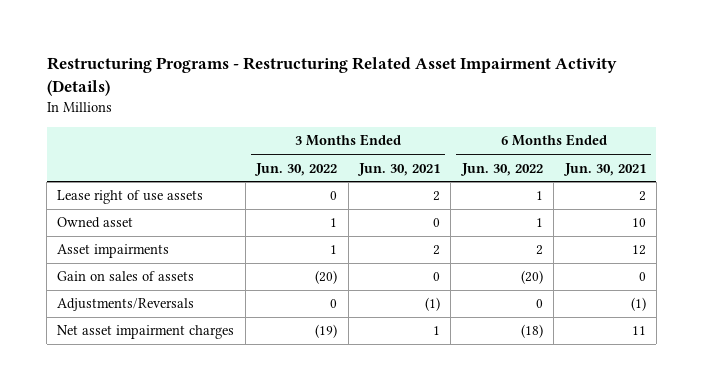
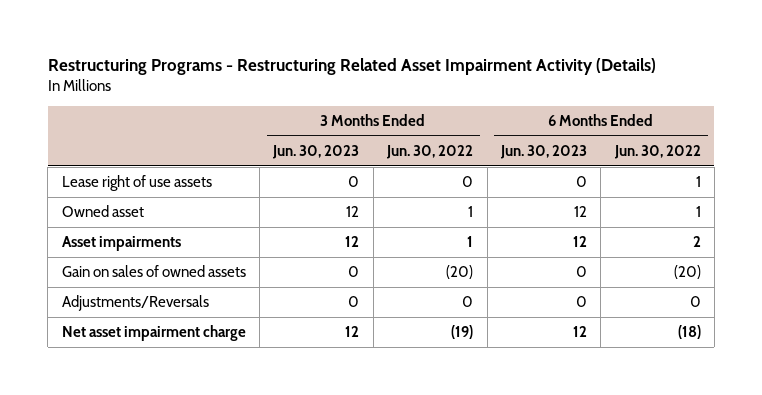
- | 3 Months Ended Jun. 30, 2022 | 3 Months Ended Jun. 30, 2021 | 6 Months Ended Jun. 30, 2022 | 6 Months Ended Jun. 30, 2021
+ | 3 Months Ended Jun. 30, 2023 | 3 Months Ended Jun. 30, 2022 | 6 Months Ended Jun. 30, 2023 | 6 Months Ended Jun. 30, 2022
- Gain on sales of assets | (20) | 0 | (20) | 0
+ Gain on sales of owned assets | 0 | (20) | 0 | (20)
- Net asset impairment charges | (19) | 1 | (18) | 11
+ Net asset impairment charge | 12 | (19) | 12 | (18)

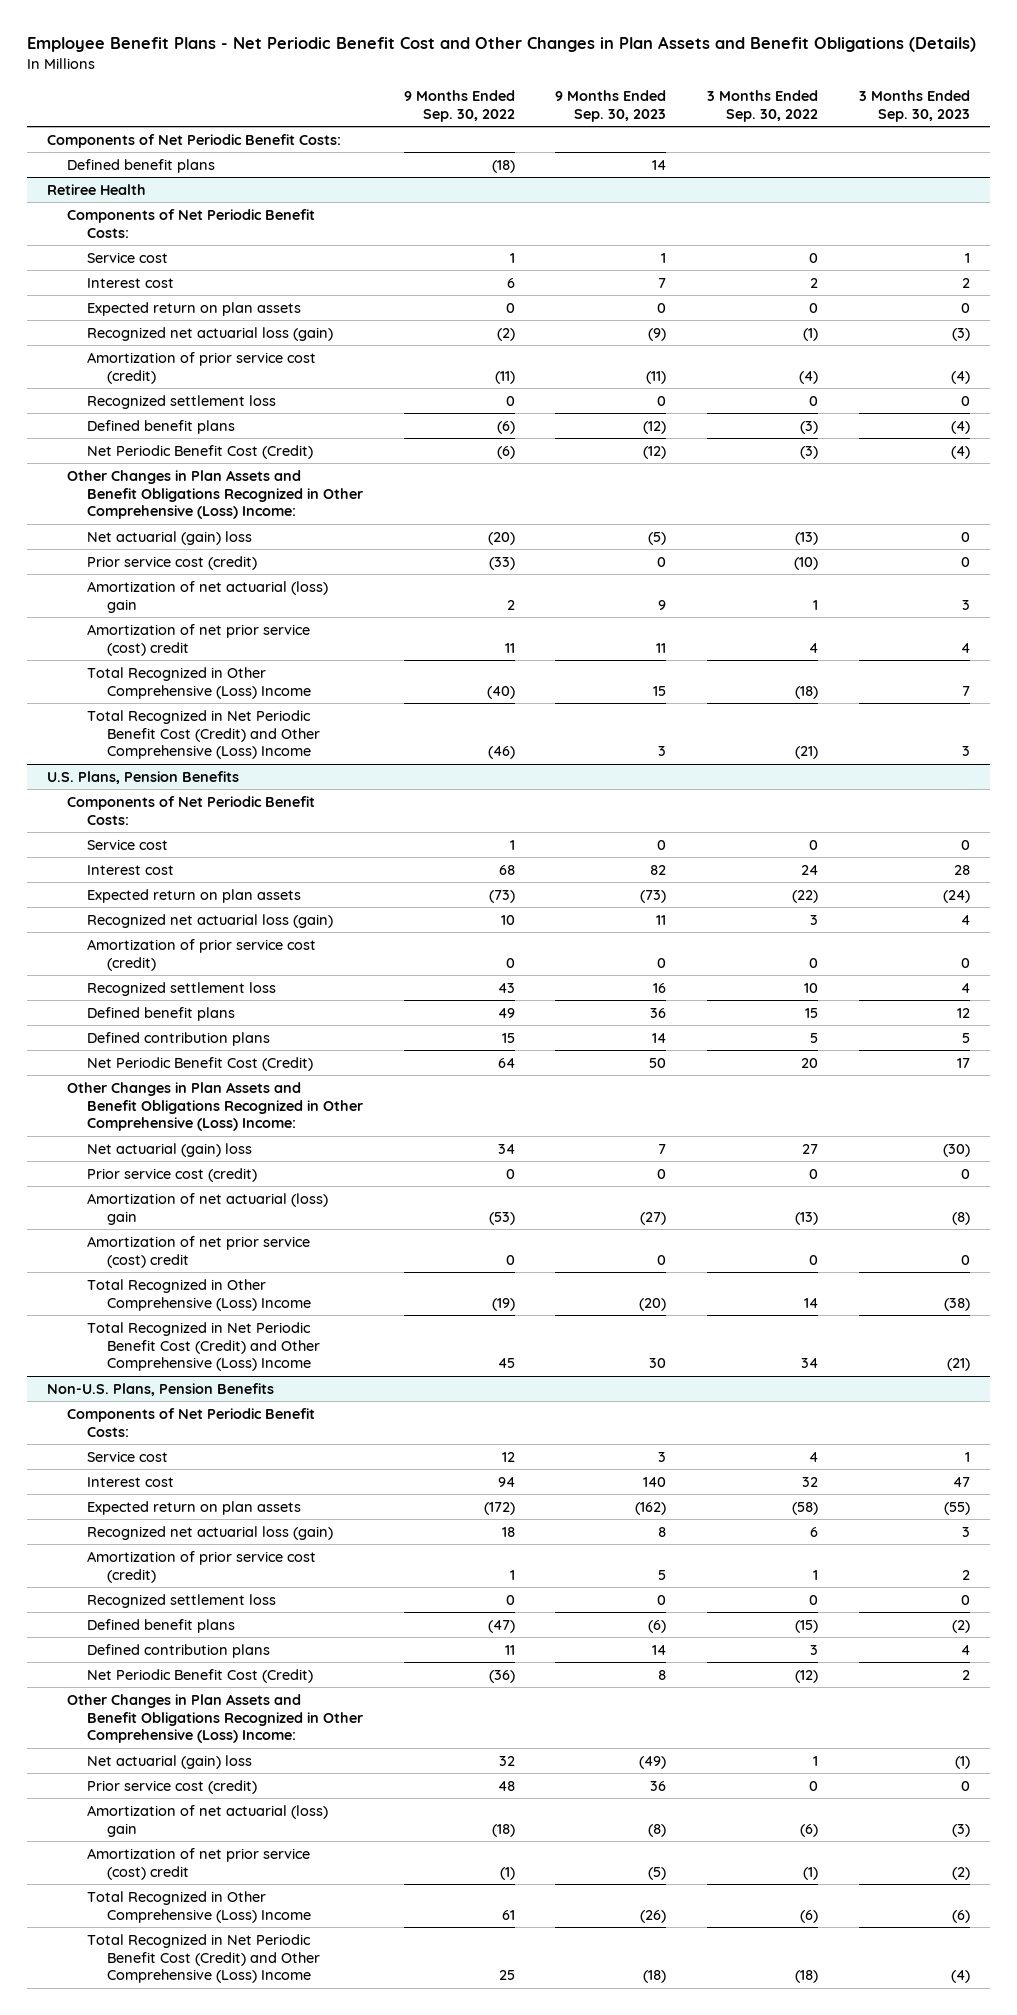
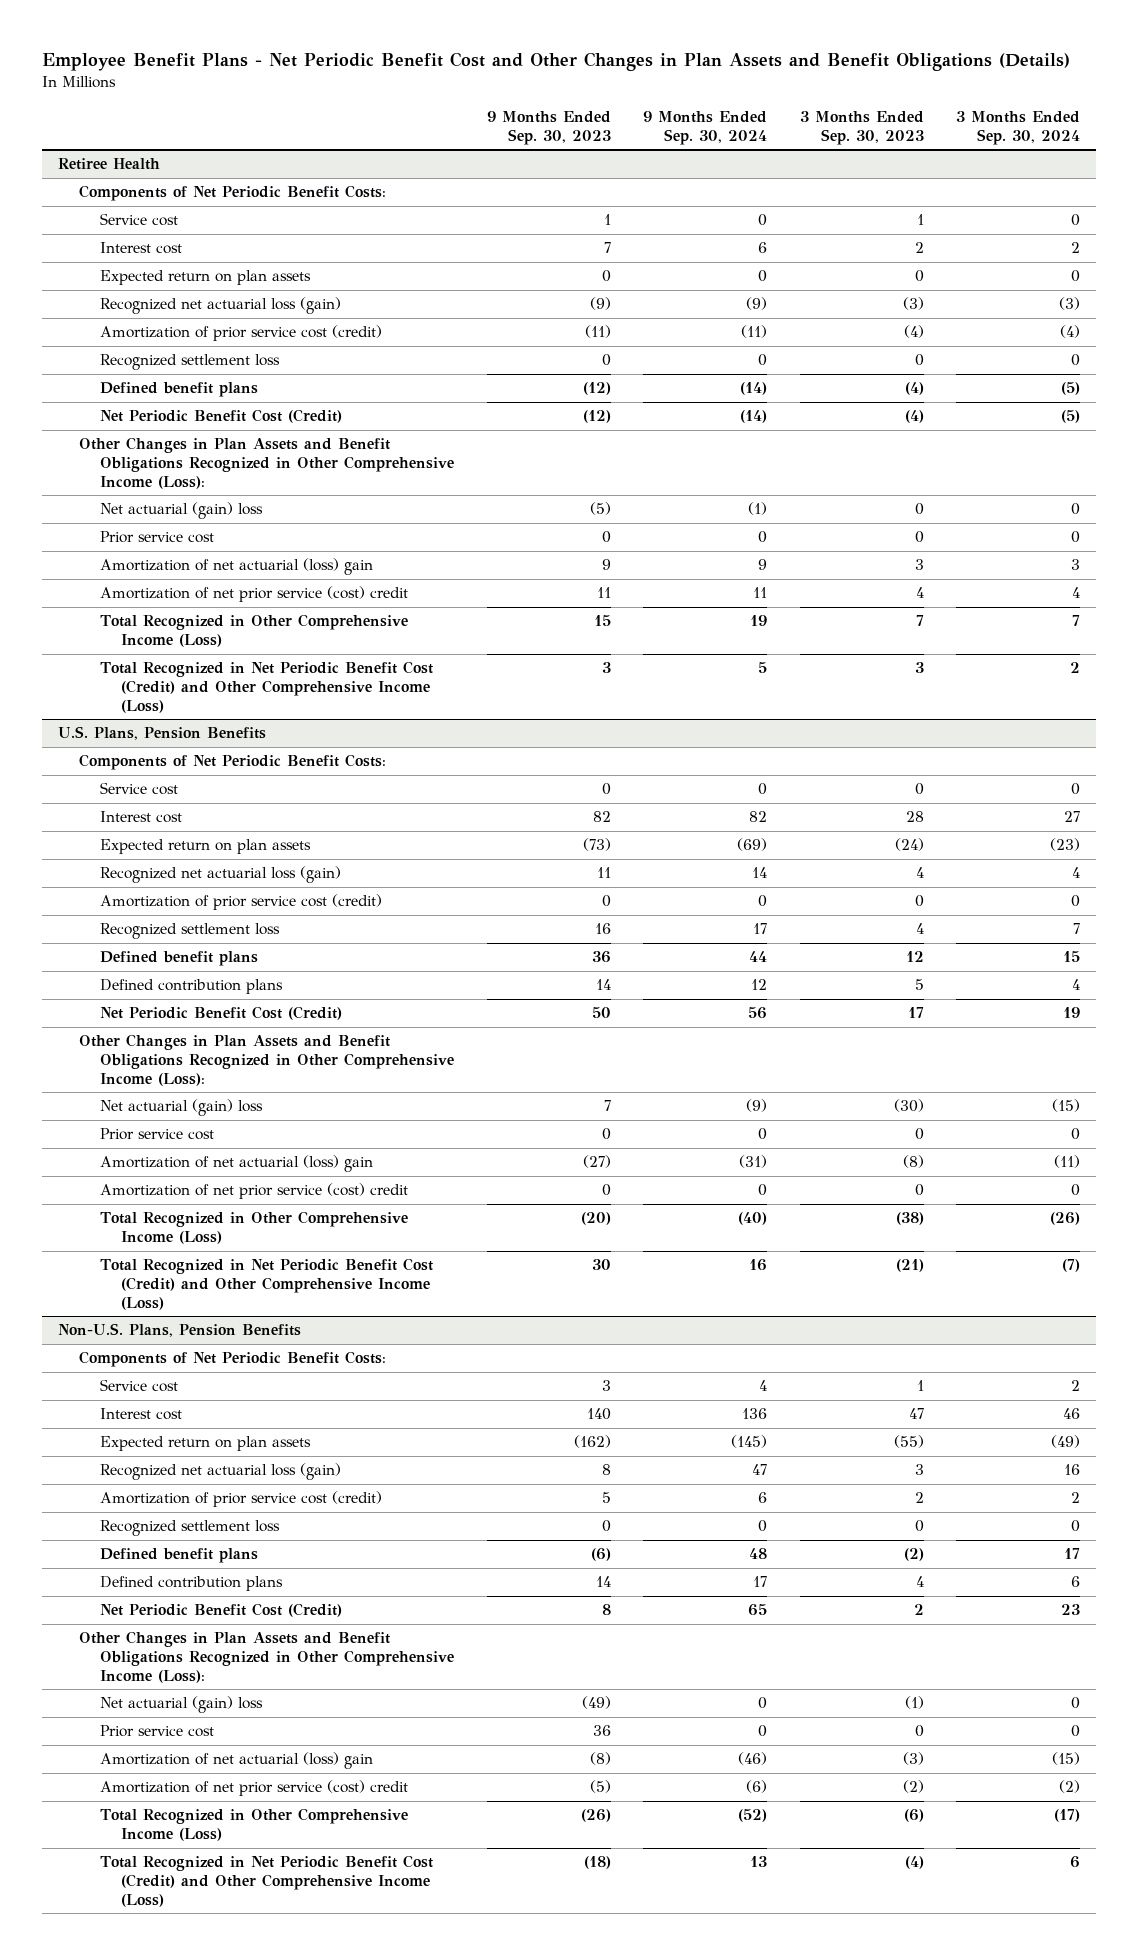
- | 9 Months Ended Sep. 30, 2022 | 9 Months Ended Sep. 30, 2023 | 3 Months Ended Sep. 30, 2022 | 3 Months Ended Sep. 30, 2023
+ | 9 Months Ended Sep. 30, 2023 | 9 Months Ended Sep. 30, 2024 | 3 Months Ended Sep. 30, 2023 | 3 Months Ended Sep. 30, 2024
- Components of Net Periodic Benefit Costs:
- Defined benefit plans | (18) | 14 | |
@ Retiree Health
- Other Changes in Plan Assets and Benefit Obligations Recognized in Other Comprehensive (Loss) Income:
+ Other Changes in Plan Assets and Benefit Obligations Recognized in Other Comprehensive Income (Loss):
- Prior service cost (credit) | (33) | 0 | (10) | 0
+ Prior service cost | 0 | 0 | 0 | 0
- Total Recognized in Other Comprehensive (Loss) Income | (40) | 15 | (18) | 7
- Total Recognized in Net Periodic Benefit Cost (Credit) and Other Comprehensive (Loss) Income | (46) | 3 | (21) | 3
+ Total Recognized in Other Comprehensive Income (Loss) | 15 | 19 | 7 | 7
+ Total Recognized in Net Periodic Benefit Cost (Credit) and Other Comprehensive Income (Loss) | 3 | 5 | 3 | 2
@ U.S. Plans, Pension Benefits
- Other Changes in Plan Assets and Benefit Obligations Recognized in Other Comprehensive (Loss) Income:
+ Other Changes in Plan Assets and Benefit Obligations Recognized in Other Comprehensive Income (Loss):
- Prior service cost (credit) | 0 | 0 | 0 | 0
+ Prior service cost | 0 | 0 | 0 | 0
- Total Recognized in Other Comprehensive (Loss) Income | (19) | (20) | 14 | (38)
- Total Recognized in Net Periodic Benefit Cost (Credit) and Other Comprehensive (Loss) Income | 45 | 30 | 34 | (21)
+ Total Recognized in Other Comprehensive Income (Loss) | (20) | (40) | (38) | (26)
+ Total Recognized in Net Periodic Benefit Cost (Credit) and Other Comprehensive Income (Loss) | 30 | 16 | (21) | (7)
@ Non-U.S. Plans, Pension Benefits
- Other Changes in Plan Assets and Benefit Obligations Recognized in Other Comprehensive (Loss) Income:
+ Other Changes in Plan Assets and Benefit Obligations Recognized in Other Comprehensive Income (Loss):
- Prior service cost (credit) | 48 | 36 | 0 | 0
+ Prior service cost | 36 | 0 | 0 | 0
- Total Recognized in Other Comprehensive (Loss) Income | 61 | (26) | (6) | (6)
- Total Recognized in Net Periodic Benefit Cost (Credit) and Other Comprehensive (Loss) Income | 25 | (18) | (18) | (4)
+ Total Recognized in Other Comprehensive Income (Loss) | (26) | (52) | (6) | (17)
+ Total Recognized in Net Periodic Benefit Cost (Credit) and Other Comprehensive Income (Loss) | (18) | 13 | (4) | 6

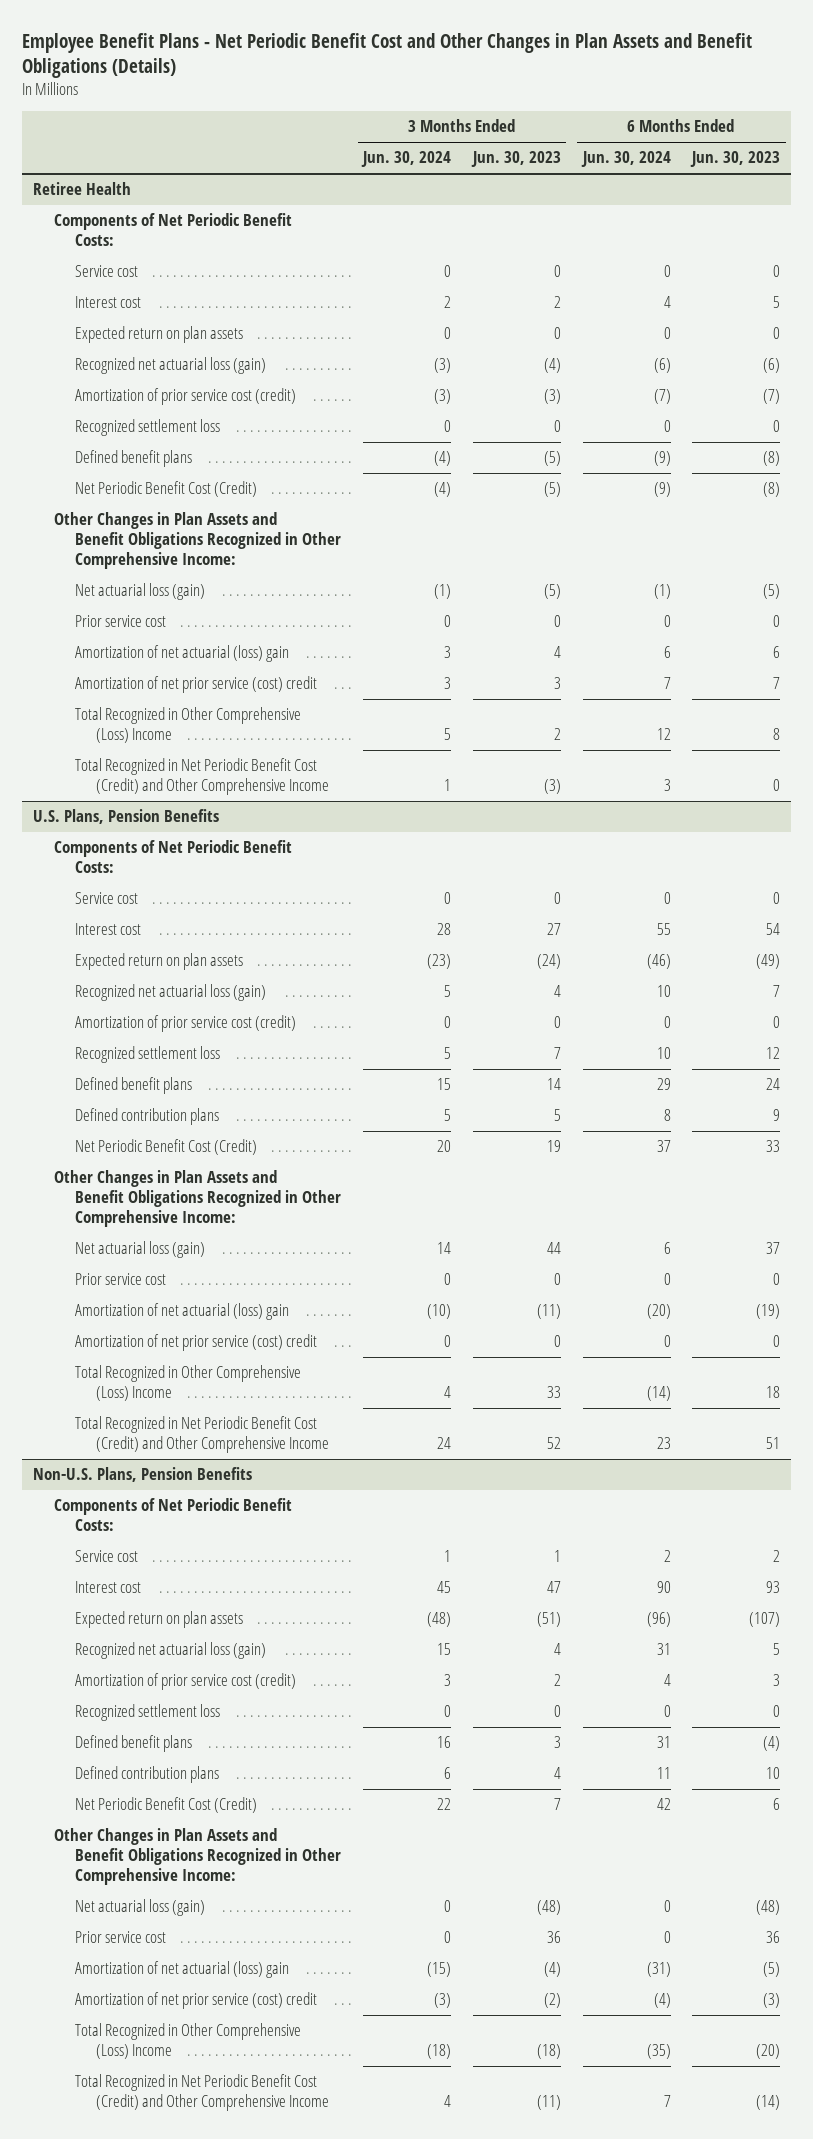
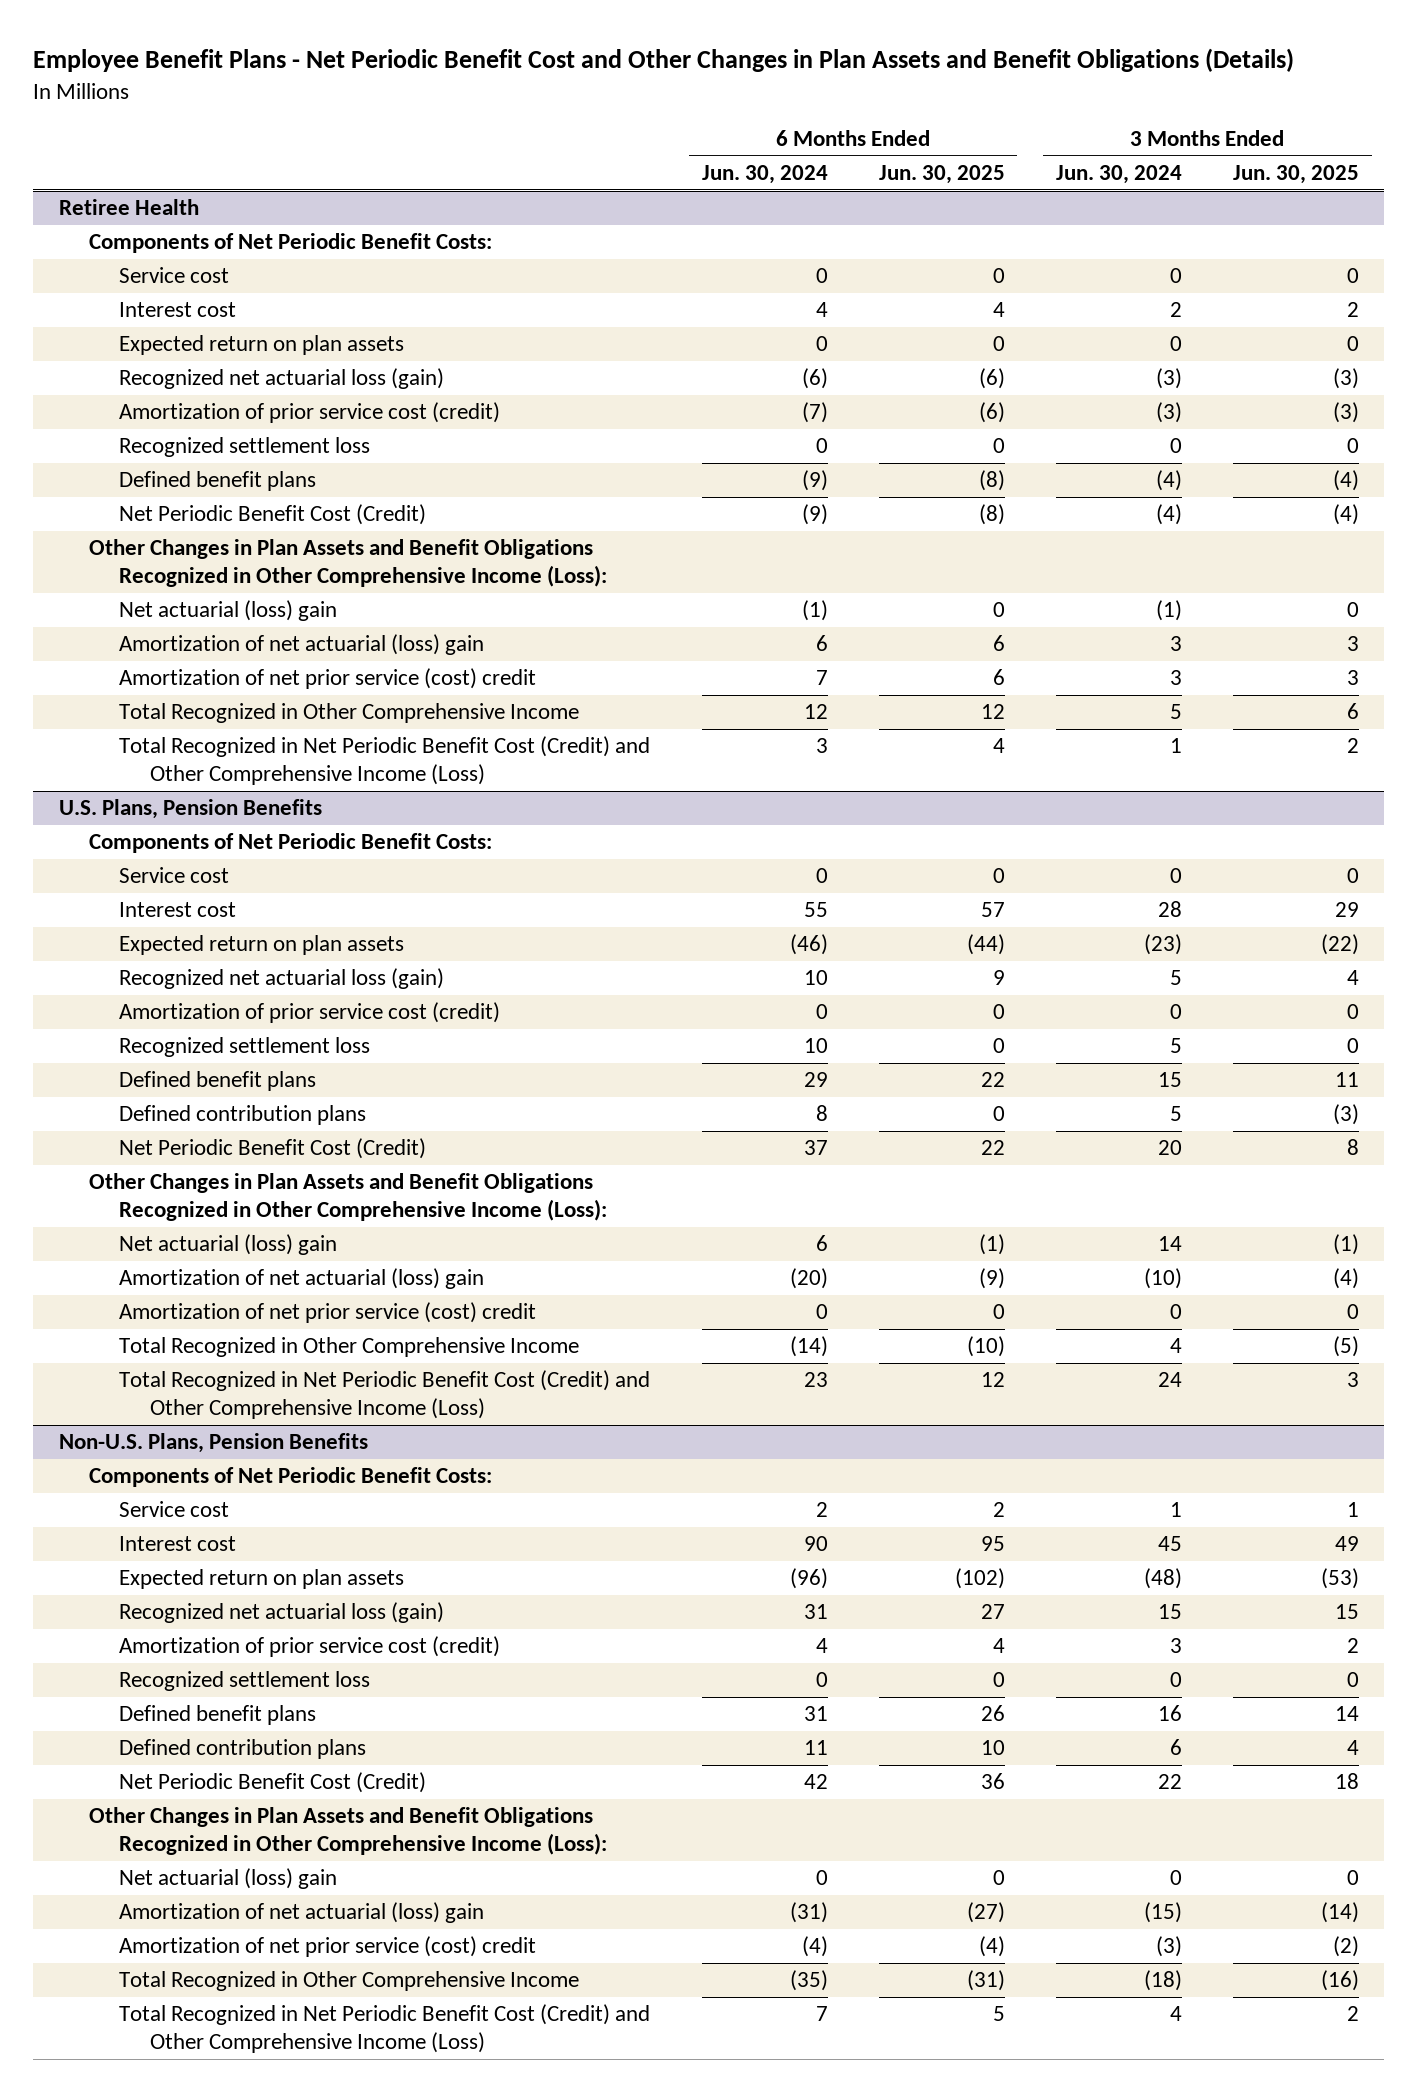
- | 3 Months Ended Jun. 30, 2024 | 3 Months Ended Jun. 30, 2023 | 6 Months Ended Jun. 30, 2024 | 6 Months Ended Jun. 30, 2023
+ | 6 Months Ended Jun. 30, 2024 | 6 Months Ended Jun. 30, 2025 | 3 Months Ended Jun. 30, 2024 | 3 Months Ended Jun. 30, 2025
@ Retiree Health
- Other Changes in Plan Assets and Benefit Obligations Recognized in Other Comprehensive Income:
- Net actuarial loss (gain) | (1) | (5) | (1) | (5)
- Prior service cost | 0 | 0 | 0 | 0
+ Other Changes in Plan Assets and Benefit Obligations Recognized in Other Comprehensive Income (Loss):
+ Net actuarial (loss) gain | (1) | 0 | (1) | 0
- Total Recognized in Other Comprehensive (Loss) Income | 5 | 2 | 12 | 8
- Total Recognized in Net Periodic Benefit Cost (Credit) and Other Comprehensive Income | 1 | (3) | 3 | 0
+ Total Recognized in Other Comprehensive Income | 12 | 12 | 5 | 6
+ Total Recognized in Net Periodic Benefit Cost (Credit) and Other Comprehensive Income (Loss) | 3 | 4 | 1 | 2
@ U.S. Plans, Pension Benefits
- Other Changes in Plan Assets and Benefit Obligations Recognized in Other Comprehensive Income:
- Net actuarial loss (gain) | 14 | 44 | 6 | 37
- Prior service cost | 0 | 0 | 0 | 0
+ Other Changes in Plan Assets and Benefit Obligations Recognized in Other Comprehensive Income (Loss):
+ Net actuarial (loss) gain | 6 | (1) | 14 | (1)
- Total Recognized in Other Comprehensive (Loss) Income | 4 | 33 | (14) | 18
- Total Recognized in Net Periodic Benefit Cost (Credit) and Other Comprehensive Income | 24 | 52 | 23 | 51
+ Total Recognized in Other Comprehensive Income | (14) | (10) | 4 | (5)
+ Total Recognized in Net Periodic Benefit Cost (Credit) and Other Comprehensive Income (Loss) | 23 | 12 | 24 | 3
@ Non-U.S. Plans, Pension Benefits
- Other Changes in Plan Assets and Benefit Obligations Recognized in Other Comprehensive Income:
- Net actuarial loss (gain) | 0 | (48) | 0 | (48)
- Prior service cost | 0 | 36 | 0 | 36
+ Other Changes in Plan Assets and Benefit Obligations Recognized in Other Comprehensive Income (Loss):
+ Net actuarial (loss) gain | 0 | 0 | 0 | 0
- Total Recognized in Other Comprehensive (Loss) Income | (18) | (18) | (35) | (20)
- Total Recognized in Net Periodic Benefit Cost (Credit) and Other Comprehensive Income | 4 | (11) | 7 | (14)
+ Total Recognized in Other Comprehensive Income | (35) | (31) | (18) | (16)
+ Total Recognized in Net Periodic Benefit Cost (Credit) and Other Comprehensive Income (Loss) | 7 | 5 | 4 | 2

